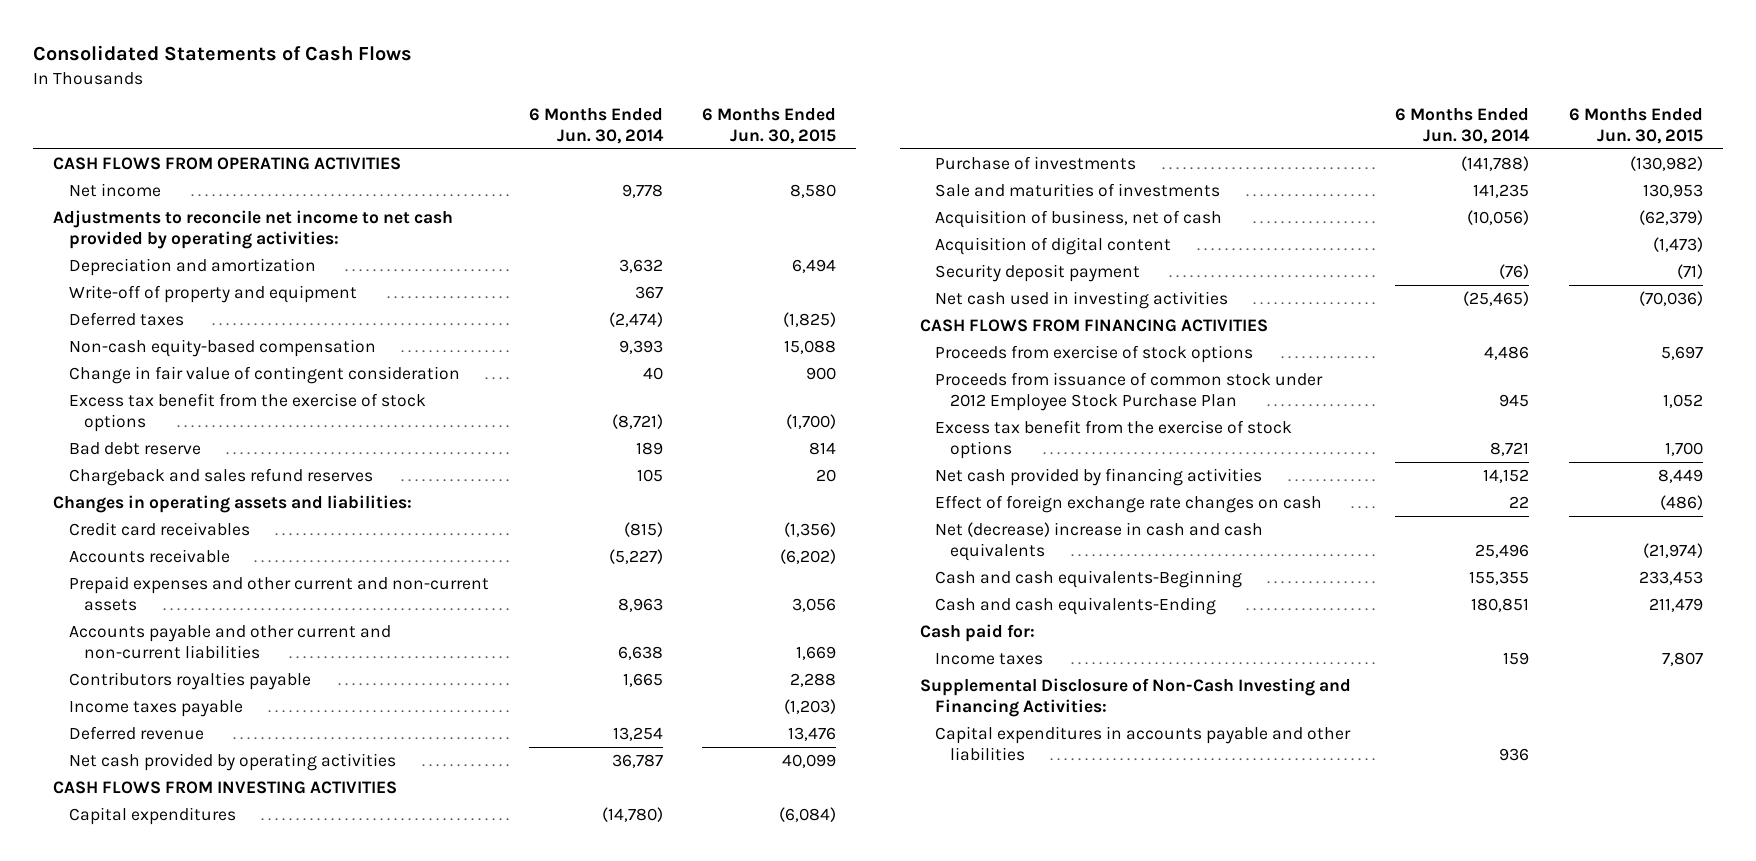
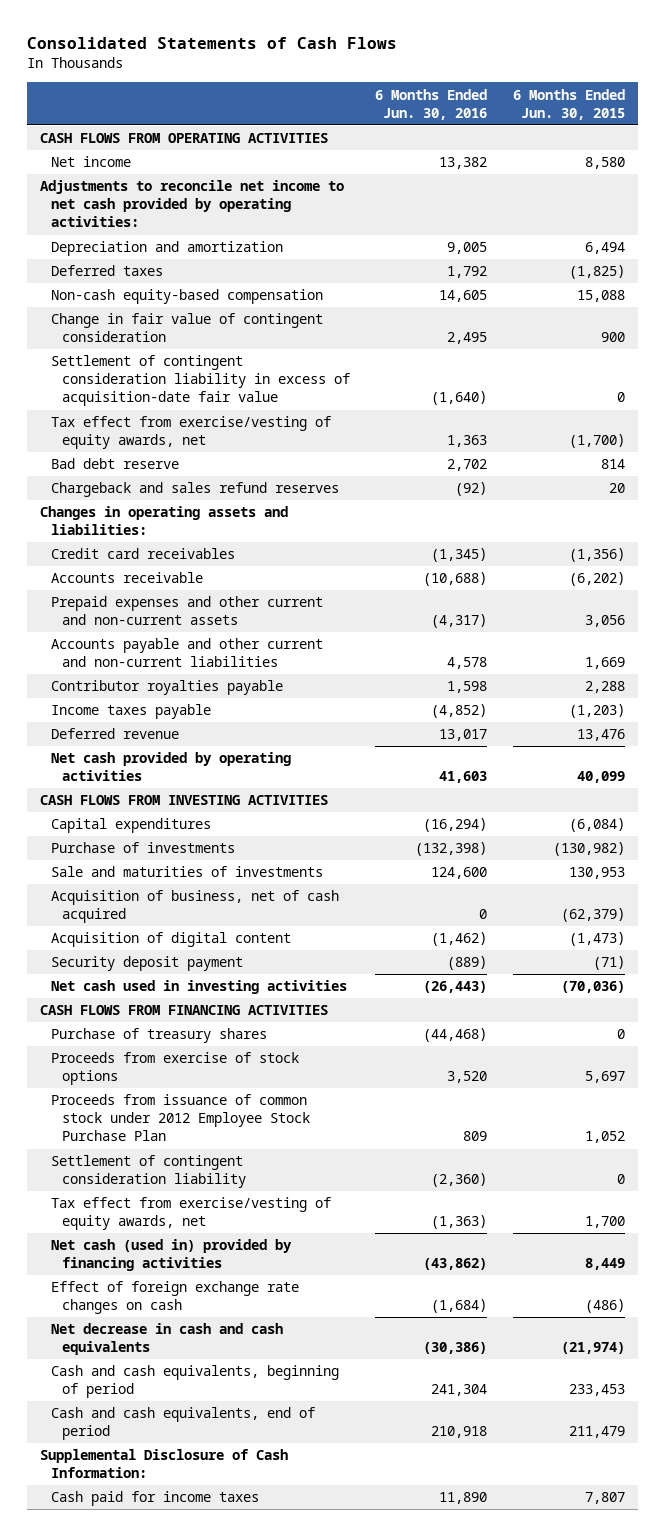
- | 6 Months Ended Jun. 30, 2014 | 6 Months Ended Jun. 30, 2015
+ | 6 Months Ended Jun. 30, 2016 | 6 Months Ended Jun. 30, 2015
- Write-off of property and equipment | 367 |
- Excess tax benefit from the exercise of stock options | (8,721) | (1,700)
+ Settlement of contingent consideration liability in excess of acquisition-date fair value | (1,640) | 0
+ Tax effect from exercise/vesting of equity awards, net | 1,363 | (1,700)
- Contributors royalties payable | 1,665 | 2,288
+ Contributor royalties payable | 1,598 | 2,288
- Acquisition of business, net of cash | (10,056) | (62,379)
+ Acquisition of business, net of cash acquired | 0 | (62,379)
+ Purchase of treasury shares | (44,468) | 0
- Excess tax benefit from the exercise of stock options | 8,721 | 1,700
- Net cash provided by financing activities | 14,152 | 8,449
+ Settlement of contingent consideration liability | (2,360) | 0
+ Tax effect from exercise/vesting of equity awards, net | (1,363) | 1,700
+ Net cash (used in) provided by financing activities | (43,862) | 8,449
- Net (decrease) increase in cash and cash equivalents | 25,496 | (21,974)
- Cash and cash equivalents-Beginning | 155,355 | 233,453
- Cash and cash equivalents-Ending | 180,851 | 211,479
- Cash paid for:
- Income taxes | 159 | 7,807
- Supplemental Disclosure of Non-Cash Investing and Financing Activities:
- Capital expenditures in accounts payable and other liabilities | 936 |
+ Net decrease in cash and cash equivalents | (30,386) | (21,974)
+ Cash and cash equivalents, beginning of period | 241,304 | 233,453
+ Cash and cash equivalents, end of period | 210,918 | 211,479
+ Supplemental Disclosure of Cash Information:
+ Cash paid for income taxes | 11,890 | 7,807

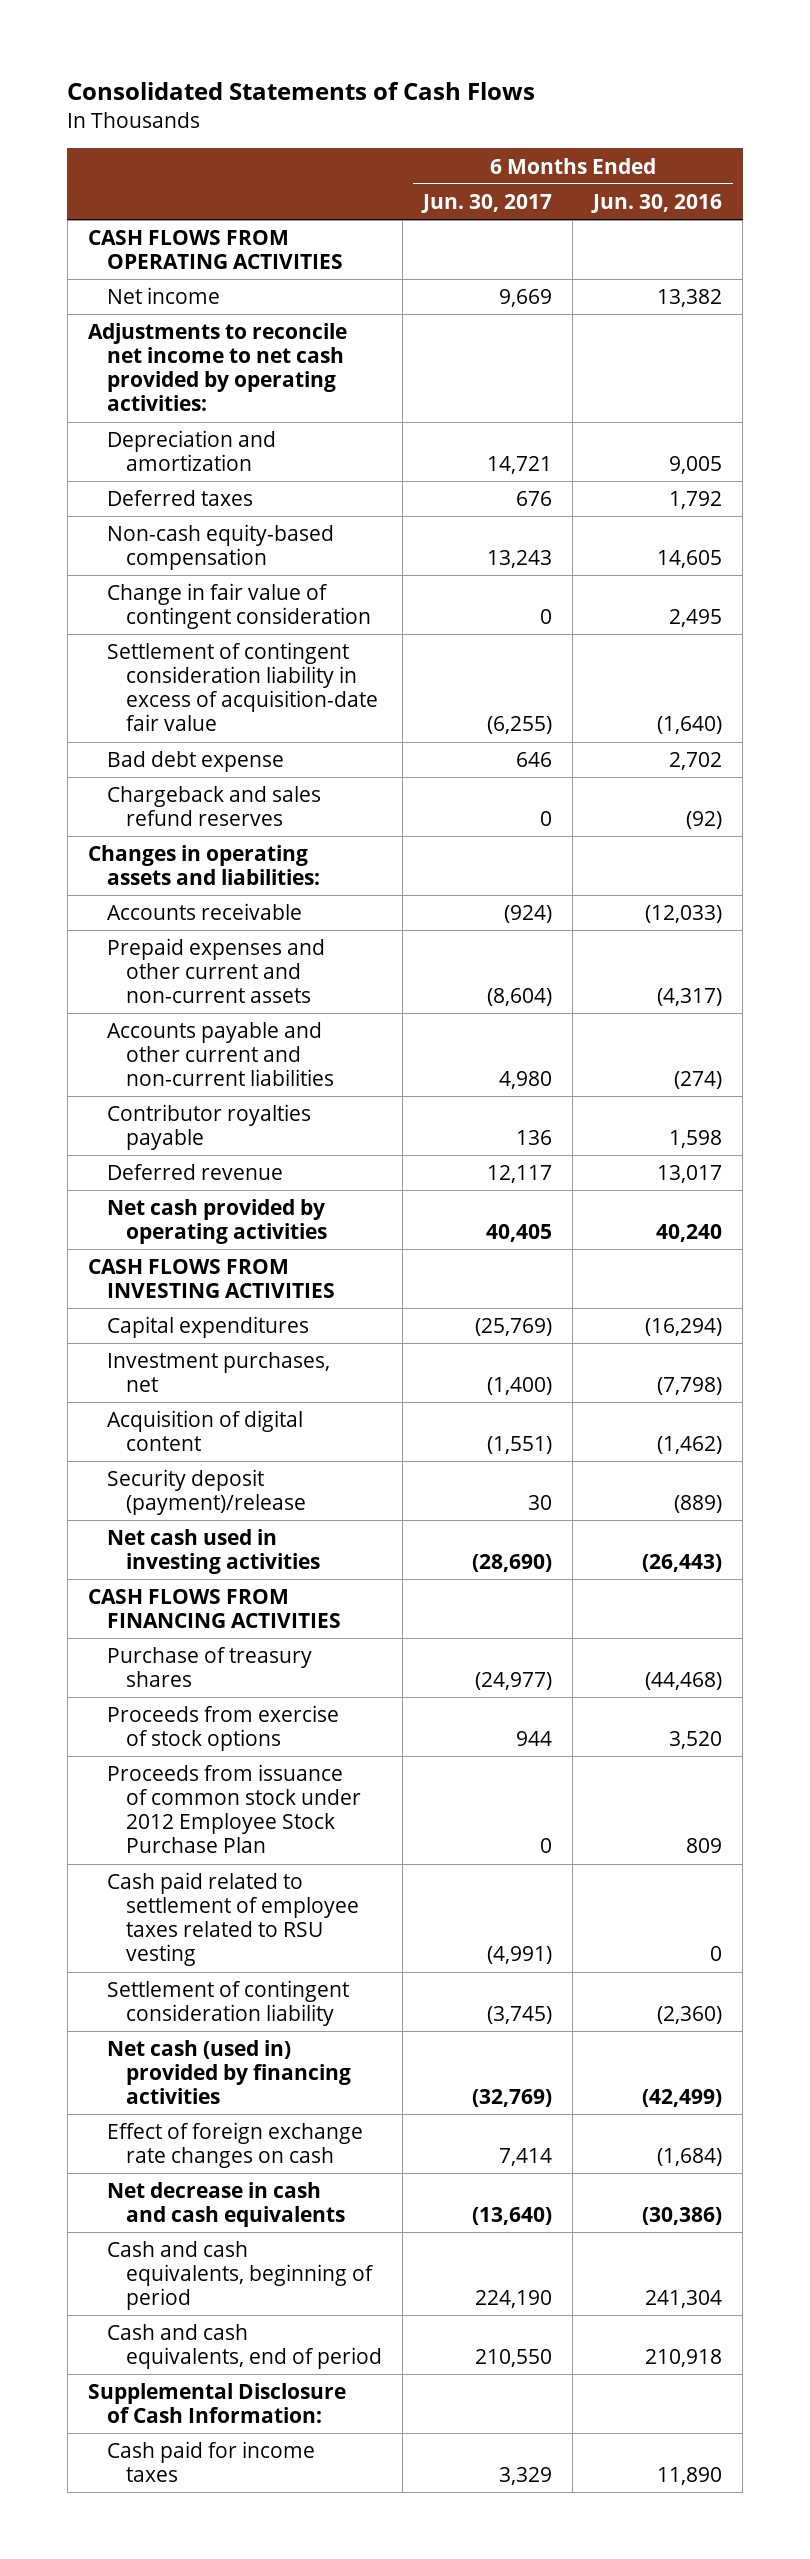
- | 6 Months Ended Jun. 30, 2016 | 6 Months Ended Jun. 30, 2015
+ | 6 Months Ended Jun. 30, 2017 | 6 Months Ended Jun. 30, 2016
- Tax effect from exercise/vesting of equity awards, net | 1,363 | (1,700)
- Bad debt reserve | 2,702 | 814
+ Bad debt expense | 646 | 2,702
- Credit card receivables | (1,345) | (1,356)
- Accounts receivable | (10,688) | (6,202)
+ Accounts receivable | (924) | (12,033)
- Accounts payable and other current and non-current liabilities | 4,578 | 1,669
+ Accounts payable and other current and non-current liabilities | 4,980 | (274)
- Income taxes payable | (4,852) | (1,203)
- Net cash provided by operating activities | 41,603 | 40,099
+ Net cash provided by operating activities | 40,405 | 40,240
- Purchase of investments | (132,398) | (130,982)
- Sale and maturities of investments | 124,600 | 130,953
- Acquisition of business, net of cash acquired | 0 | (62,379)
+ Investment purchases, net | (1,400) | (7,798)
- Security deposit payment | (889) | (71)
+ Security deposit (payment)/release | 30 | (889)
+ Cash paid related to settlement of employee taxes related to RSU vesting | (4,991) | 0
- Tax effect from exercise/vesting of equity awards, net | (1,363) | 1,700
- Net cash (used in) provided by financing activities | (43,862) | 8,449
+ Net cash (used in) provided by financing activities | (32,769) | (42,499)

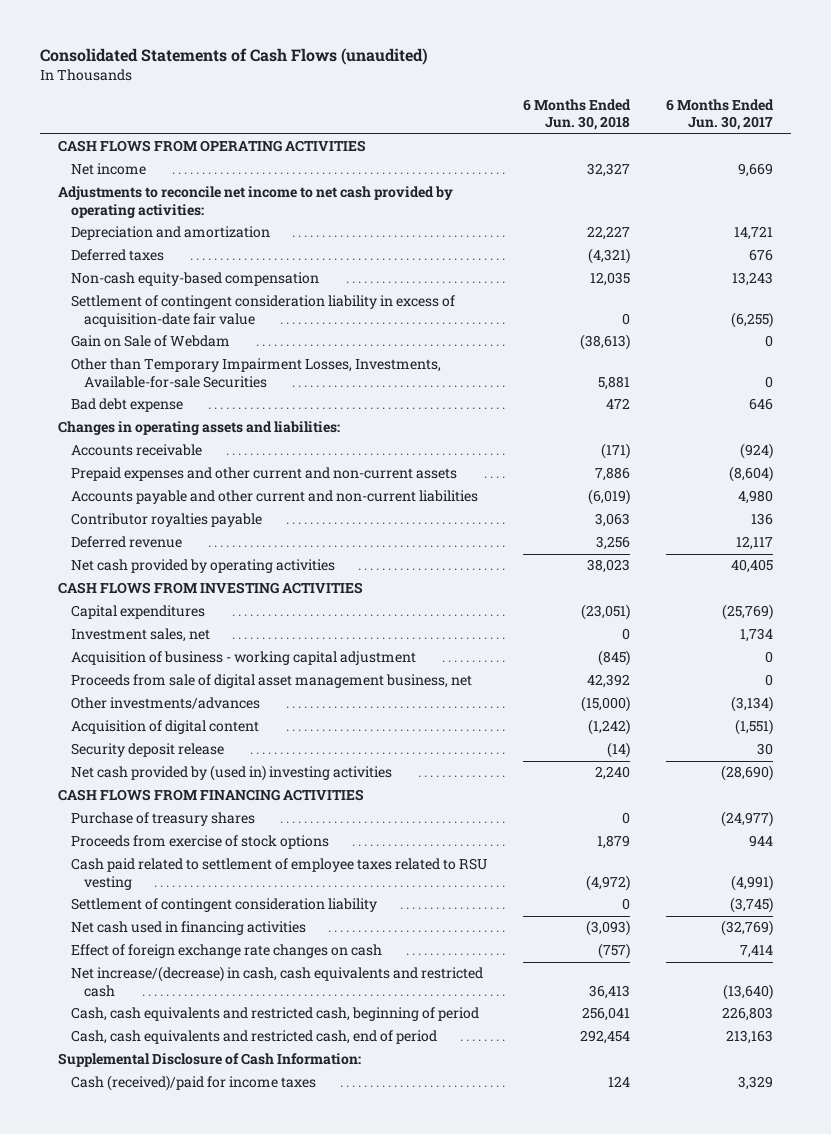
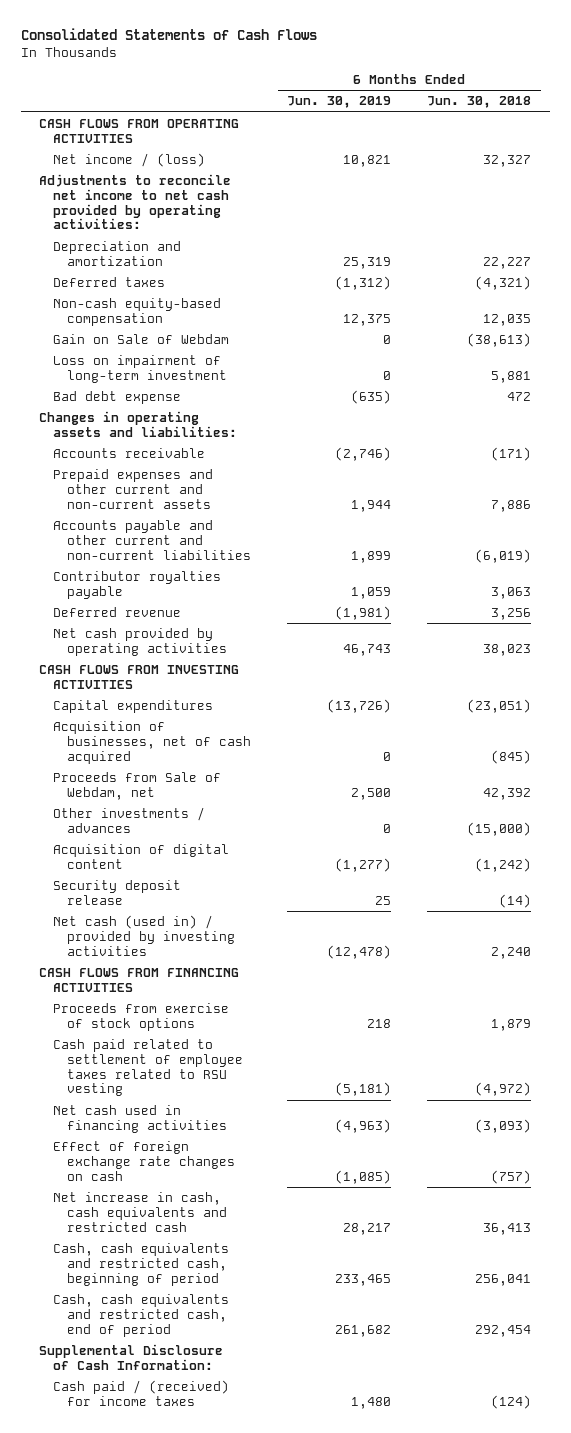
- Consolidated Statements of Cash Flows (unaudited)
+ Consolidated Statements of Cash Flows
- | 6 Months Ended Jun. 30, 2018 | 6 Months Ended Jun. 30, 2017
+ | 6 Months Ended Jun. 30, 2019 | 6 Months Ended Jun. 30, 2018
- Net income | 32,327 | 9,669
+ Net income / (loss) | 10,821 | 32,327
- Settlement of contingent consideration liability in excess of acquisition-date fair value | 0 | (6,255)
- Other than Temporary Impairment Losses, Investments, Available-for-sale Securities | 5,881 | 0
+ Loss on impairment of long-term investment | 0 | 5,881
- Investment sales, net | 0 | 1,734
- Acquisition of business - working capital adjustment | (845) | 0
- Proceeds from sale of digital asset management business, net | 42,392 | 0
- Other investments/advances | (15,000) | (3,134)
+ Acquisition of businesses, net of cash acquired | 0 | (845)
+ Proceeds from Sale of Webdam, net | 2,500 | 42,392
+ Other investments / advances | 0 | (15,000)
- Net cash provided by (used in) investing activities | 2,240 | (28,690)
+ Net cash (used in) / provided by investing activities | (12,478) | 2,240
- Purchase of treasury shares | 0 | (24,977)
- Settlement of contingent consideration liability | 0 | (3,745)
- Net increase/(decrease) in cash, cash equivalents and restricted cash | 36,413 | (13,640)
+ Net increase in cash, cash equivalents and restricted cash | 28,217 | 36,413
- Cash (received)/paid for income taxes | 124 | 3,329
+ Cash paid / (received) for income taxes | 1,480 | (124)

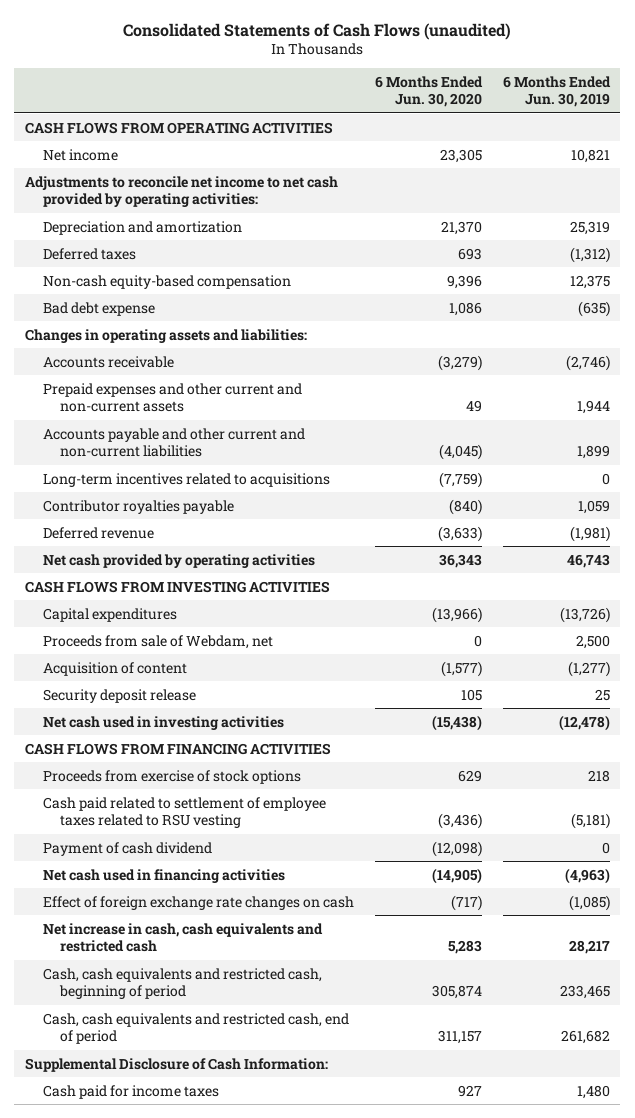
- Consolidated Statements of Cash Flows
+ Consolidated Statements of Cash Flows (unaudited)
- | 6 Months Ended Jun. 30, 2019 | 6 Months Ended Jun. 30, 2018
+ | 6 Months Ended Jun. 30, 2020 | 6 Months Ended Jun. 30, 2019
- Net income / (loss) | 10,821 | 32,327
+ Net income | 23,305 | 10,821
- Gain on Sale of Webdam | 0 | (38,613)
- Loss on impairment of long-term investment | 0 | 5,881
+ Long-term incentives related to acquisitions | (7,759) | 0
- Acquisition of businesses, net of cash acquired | 0 | (845)
- Proceeds from Sale of Webdam, net | 2,500 | 42,392
- Other investments / advances | 0 | (15,000)
- Acquisition of digital content | (1,277) | (1,242)
+ Proceeds from sale of Webdam, net | 0 | 2,500
+ Acquisition of content | (1,577) | (1,277)
- Net cash (used in) / provided by investing activities | (12,478) | 2,240
+ Net cash used in investing activities | (15,438) | (12,478)
+ Payment of cash dividend | (12,098) | 0
- Cash paid / (received) for income taxes | 1,480 | (124)
+ Cash paid for income taxes | 927 | 1,480

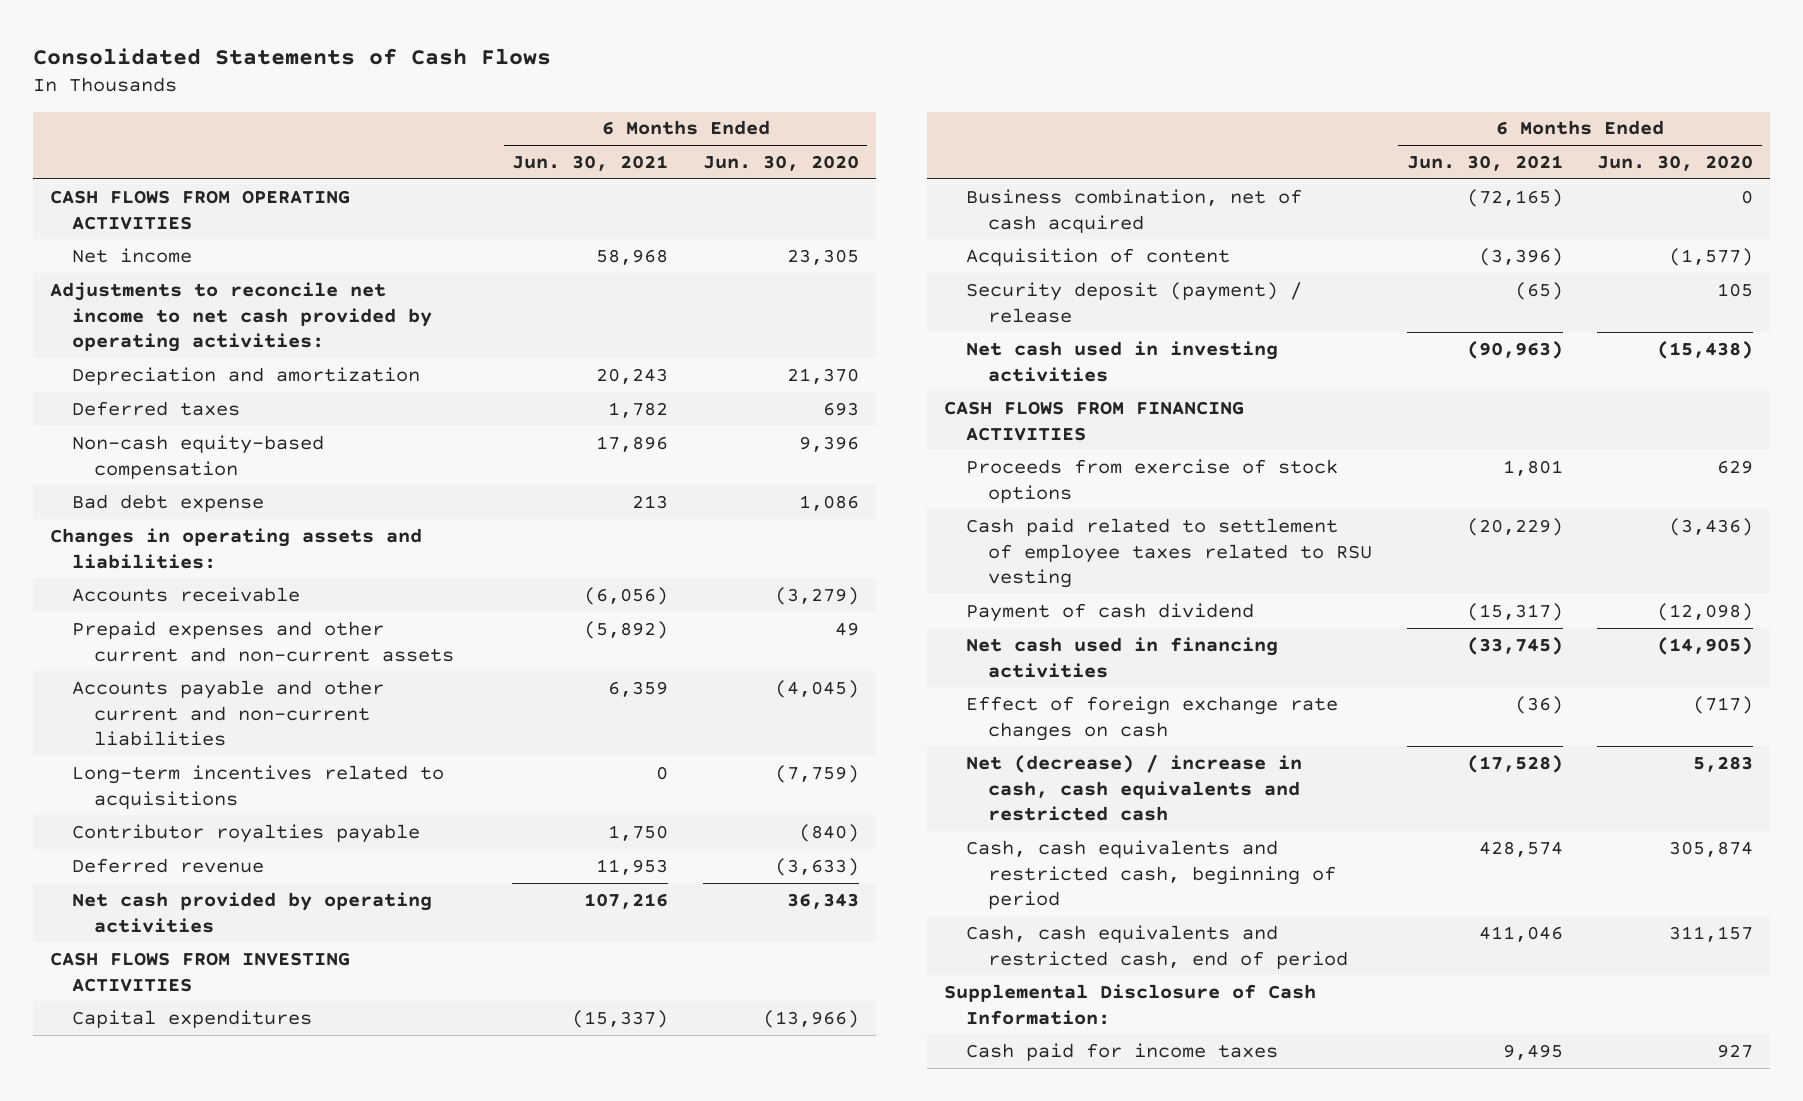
- Consolidated Statements of Cash Flows (unaudited)
+ Consolidated Statements of Cash Flows
- | 6 Months Ended Jun. 30, 2020 | 6 Months Ended Jun. 30, 2019
+ | 6 Months Ended Jun. 30, 2021 | 6 Months Ended Jun. 30, 2020
- Proceeds from sale of Webdam, net | 0 | 2,500
+ Business combination, net of cash acquired | (72,165) | 0
- Security deposit release | 105 | 25
+ Security deposit (payment) / release | (65) | 105
- Net increase in cash, cash equivalents and restricted cash | 5,283 | 28,217
+ Net (decrease) / increase in cash, cash equivalents and restricted cash | (17,528) | 5,283

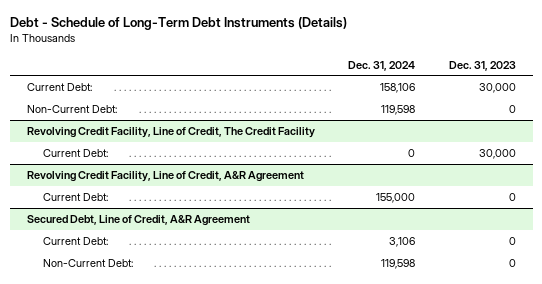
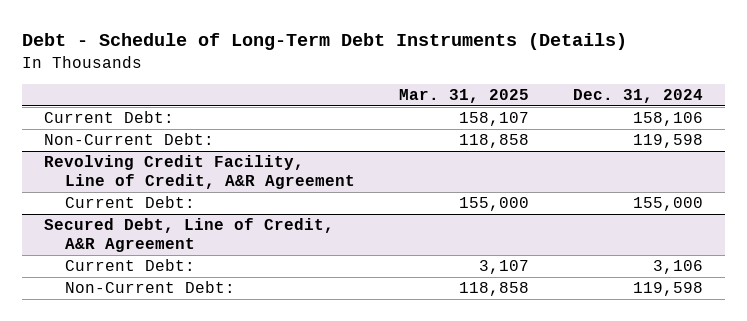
- | Dec. 31, 2024 | Dec. 31, 2023
+ | Mar. 31, 2025 | Dec. 31, 2024
- Revolving Credit Facility, Line of Credit, The Credit Facility
- Current Debt: | 0 | 30,000

